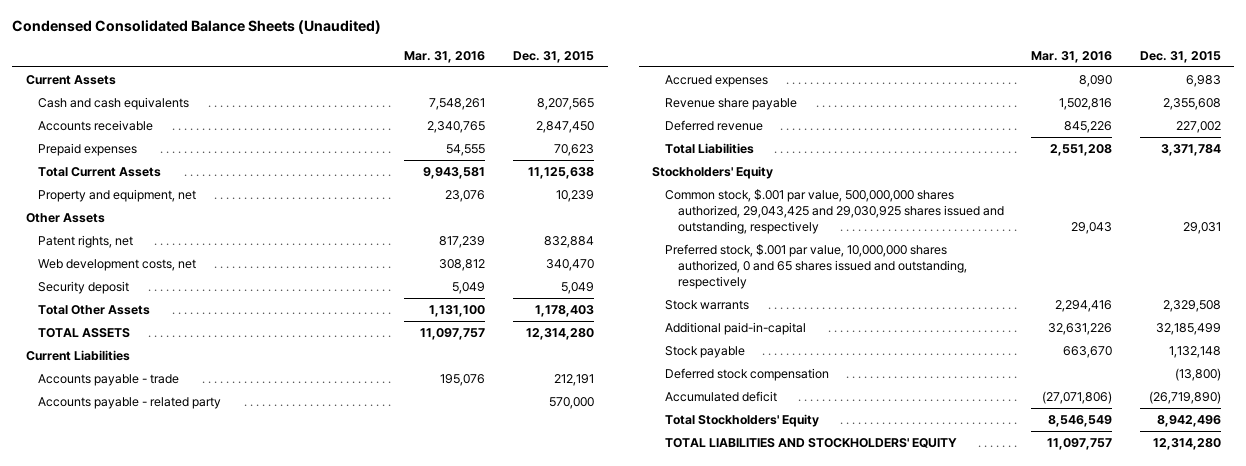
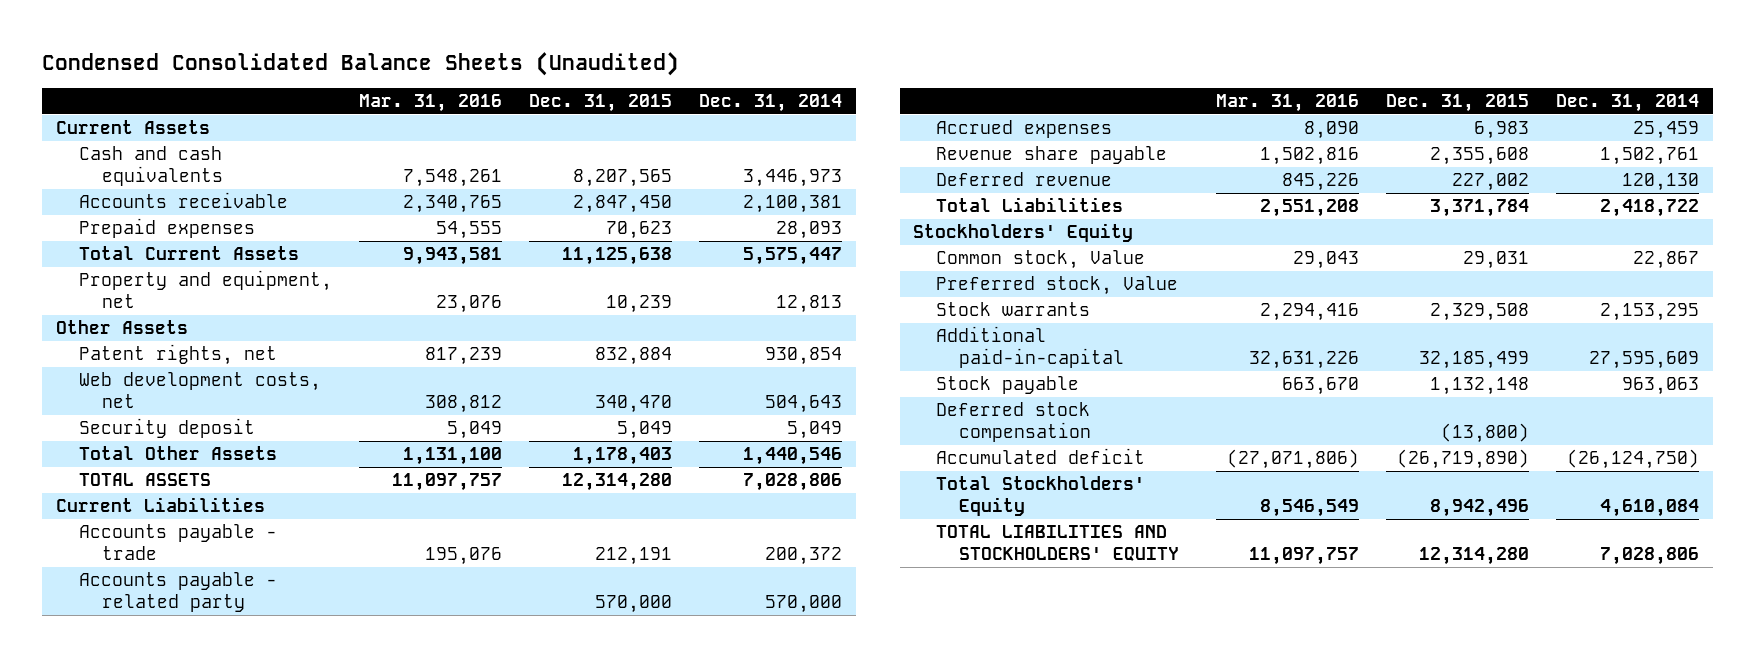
- | Mar. 31, 2016 | Dec. 31, 2015
+ | Mar. 31, 2016 | Dec. 31, 2015 | Dec. 31, 2014
- Common stock, $.001 par value, 500,000,000 shares authorized, 29,043,425 and 29,030,925 shares issued and outstanding, respectively | 29,043 | 29,031
- Preferred stock, $.001 par value, 10,000,000 shares authorized, 0 and 65 shares issued and outstanding, respectively
+ Common stock, Value | 29,043 | 29,031 | 22,867
+ Preferred stock, Value

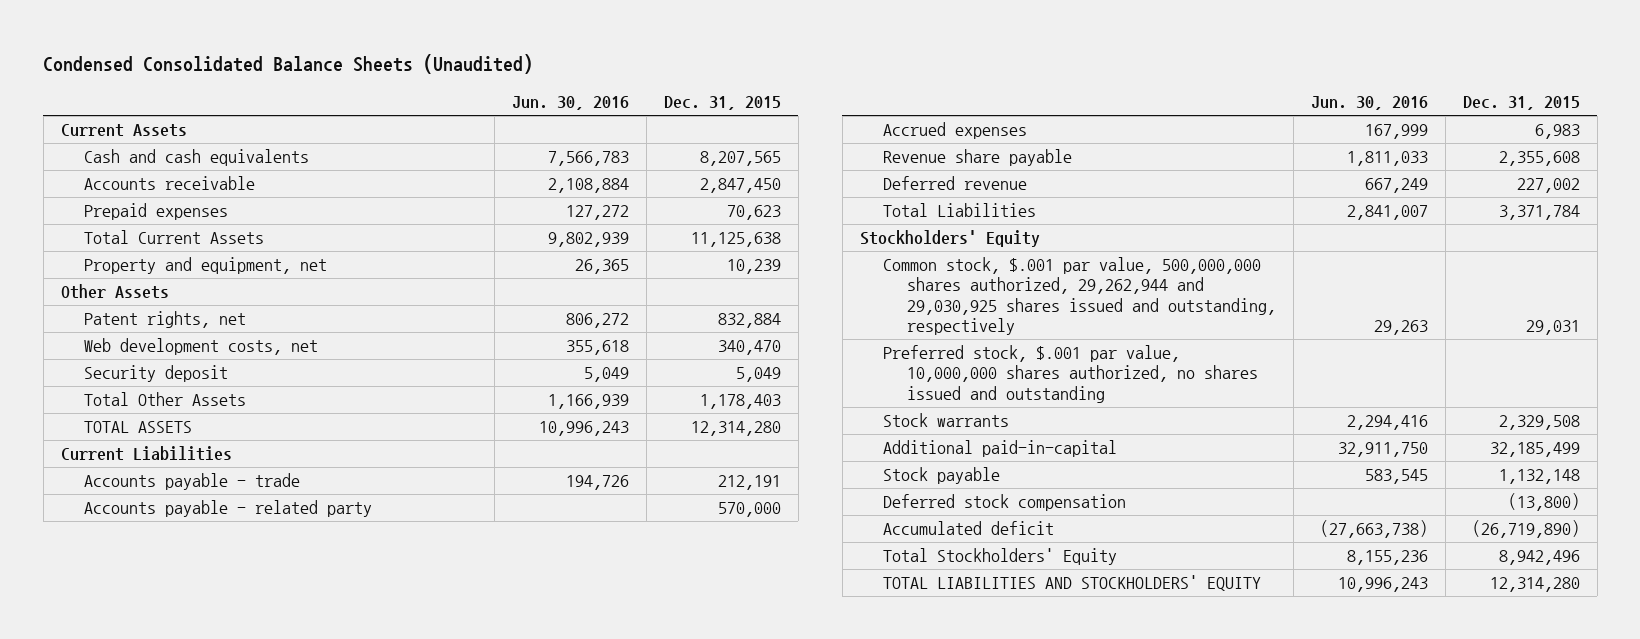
- | Mar. 31, 2016 | Dec. 31, 2015 | Dec. 31, 2014
+ | Jun. 30, 2016 | Dec. 31, 2015
- Common stock, Value | 29,043 | 29,031 | 22,867
- Preferred stock, Value
+ Common stock, $.001 par value, 500,000,000 shares authorized, 29,262,944 and 29,030,925 shares issued and outstanding, respectively | 29,263 | 29,031
+ Preferred stock, $.001 par value, 10,000,000 shares authorized, no shares issued and outstanding

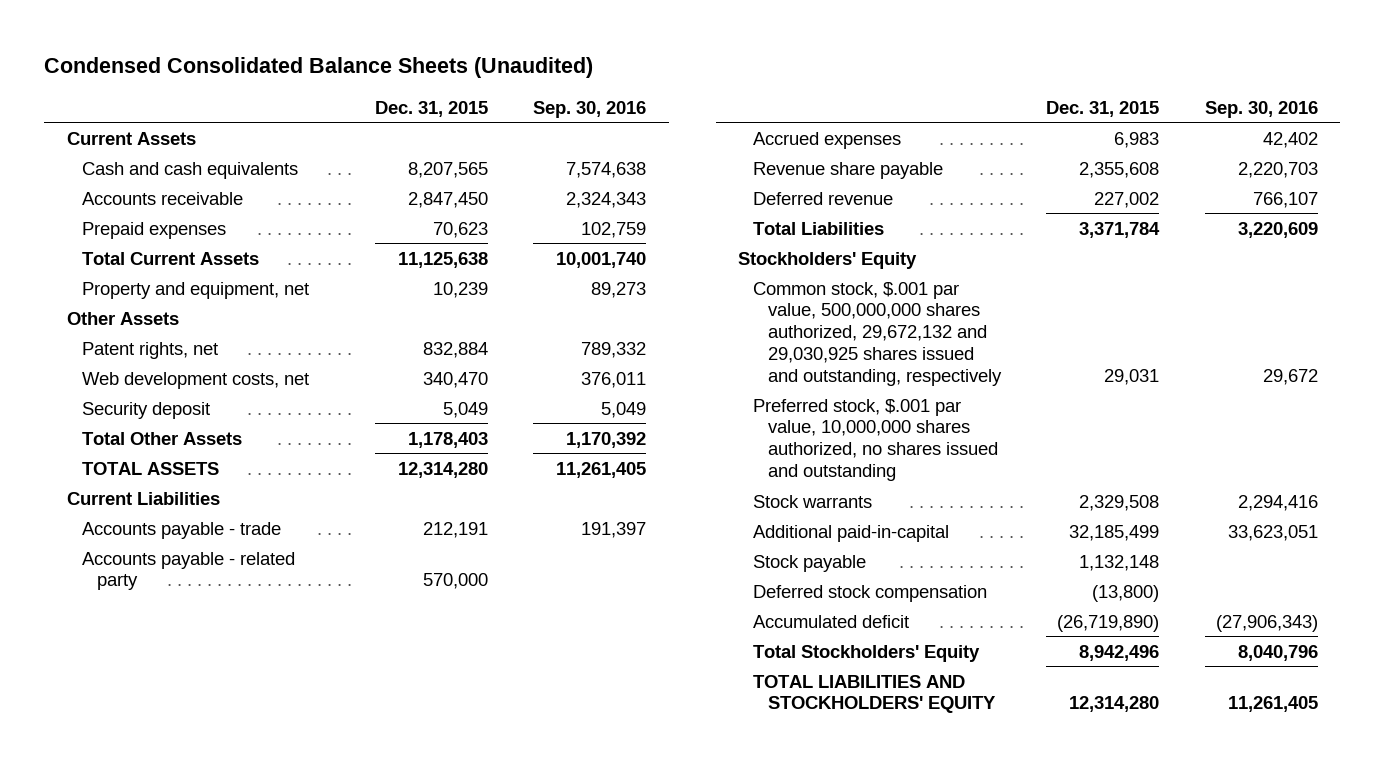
- | Jun. 30, 2016 | Dec. 31, 2015
+ | Dec. 31, 2015 | Sep. 30, 2016
- Common stock, $.001 par value, 500,000,000 shares authorized, 29,262,944 and 29,030,925 shares issued and outstanding, respectively | 29,263 | 29,031
+ Common stock, $.001 par value, 500,000,000 shares authorized, 29,672,132 and 29,030,925 shares issued and outstanding, respectively | 29,031 | 29,672

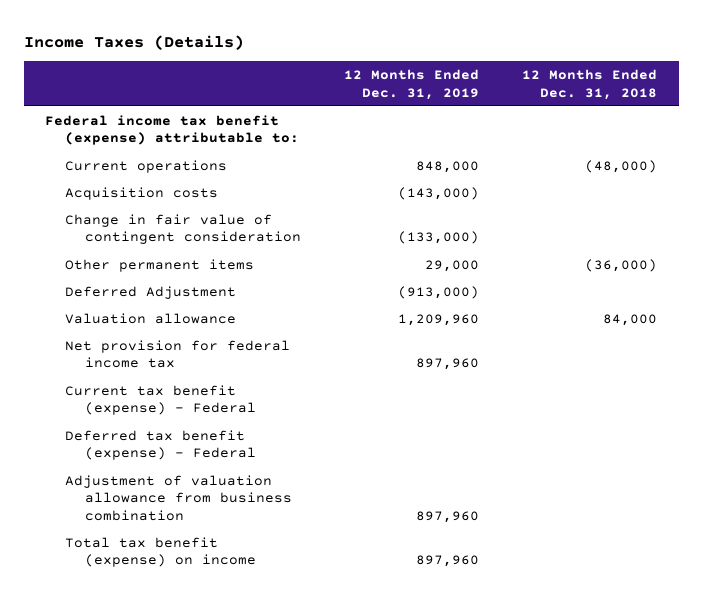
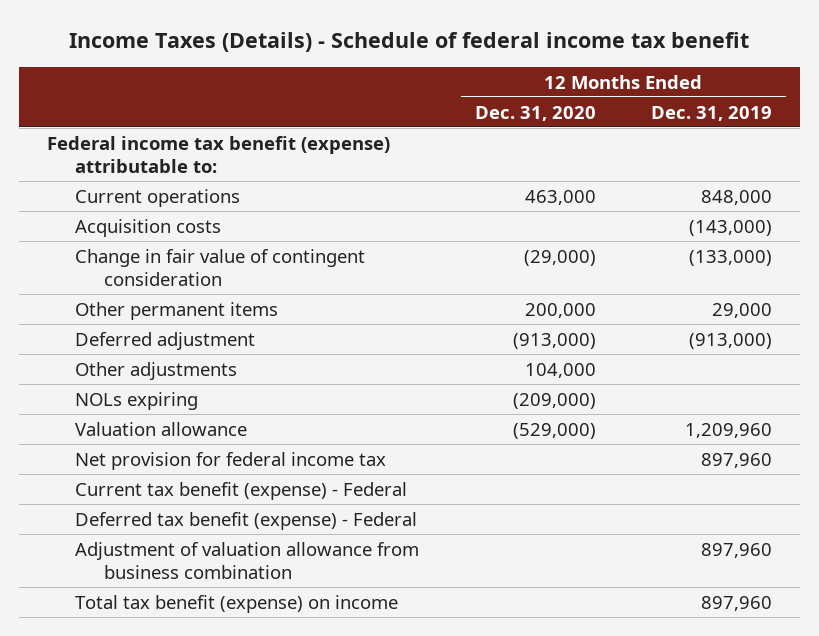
- Income Taxes (Details)
+ Income Taxes (Details) - Schedule of federal income tax benefit
- | 12 Months Ended Dec. 31, 2019 | 12 Months Ended Dec. 31, 2018
+ | 12 Months Ended Dec. 31, 2020 | 12 Months Ended Dec. 31, 2019
- Deferred Adjustment | (913,000) |
+ Deferred adjustment | (913,000) | (913,000)
+ Other adjustments | 104,000 |
+ NOLs expiring | (209,000) |

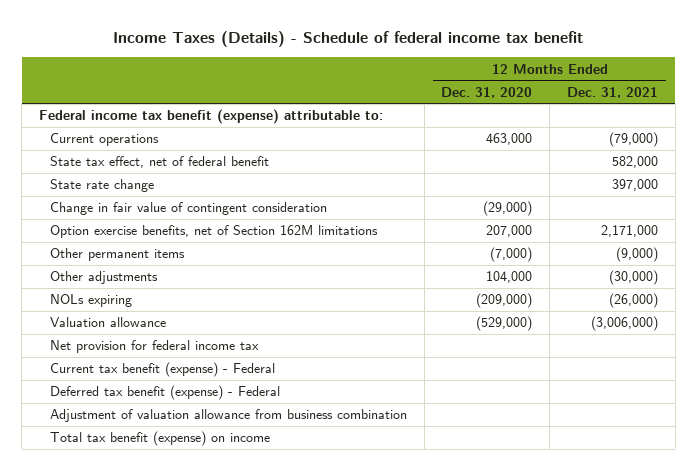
- | 12 Months Ended Dec. 31, 2020 | 12 Months Ended Dec. 31, 2019
+ | 12 Months Ended Dec. 31, 2020 | 12 Months Ended Dec. 31, 2021
- Acquisition costs | | (143,000)
+ State tax effect, net of federal benefit | | 582,000
+ State rate change | | 397,000
- Other permanent items | 200,000 | 29,000
- Deferred adjustment | (913,000) | (913,000)
+ Option exercise benefits, net of Section 162M limitations | 207,000 | 2,171,000
+ Other permanent items | (7,000) | (9,000)

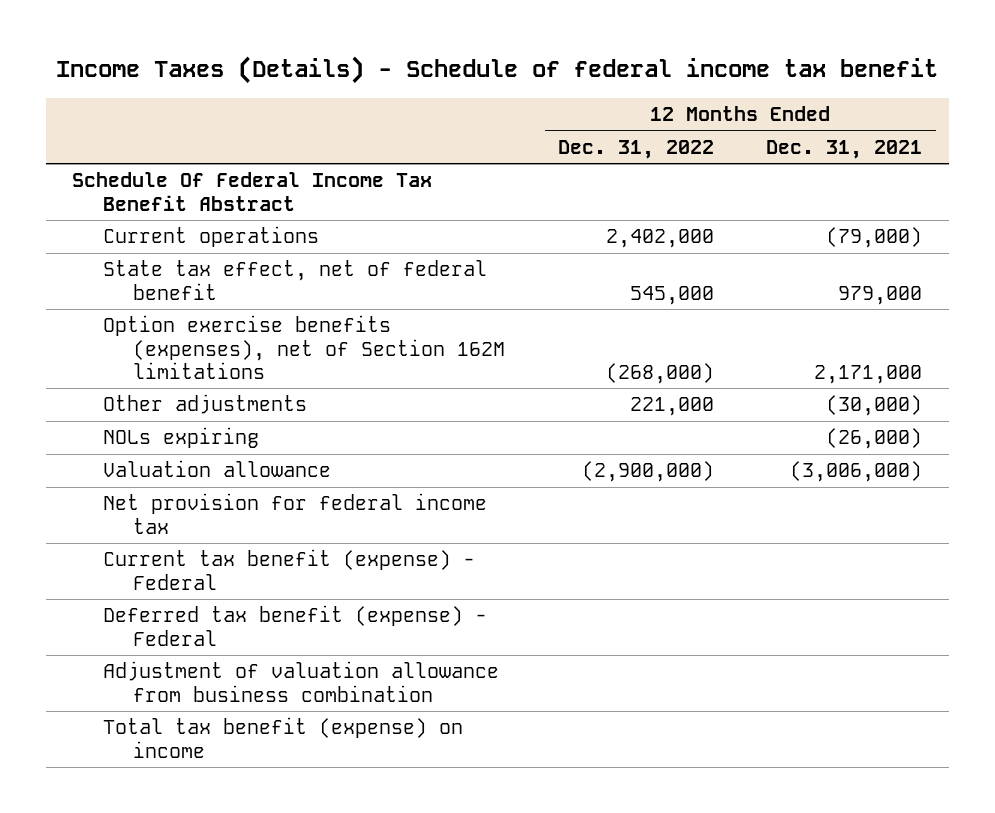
- | 12 Months Ended Dec. 31, 2020 | 12 Months Ended Dec. 31, 2021
+ | 12 Months Ended Dec. 31, 2022 | 12 Months Ended Dec. 31, 2021
- Federal income tax benefit (expense) attributable to:
+ Schedule Of Federal Income Tax Benefit Abstract
- State tax effect, net of federal benefit | | 582,000
- State rate change | | 397,000
- Change in fair value of contingent consideration | (29,000) |
- Option exercise benefits, net of Section 162M limitations | 207,000 | 2,171,000
- Other permanent items | (7,000) | (9,000)
+ State tax effect, net of federal benefit | 545,000 | 979,000
+ Option exercise benefits (expenses), net of Section 162M limitations | (268,000) | 2,171,000

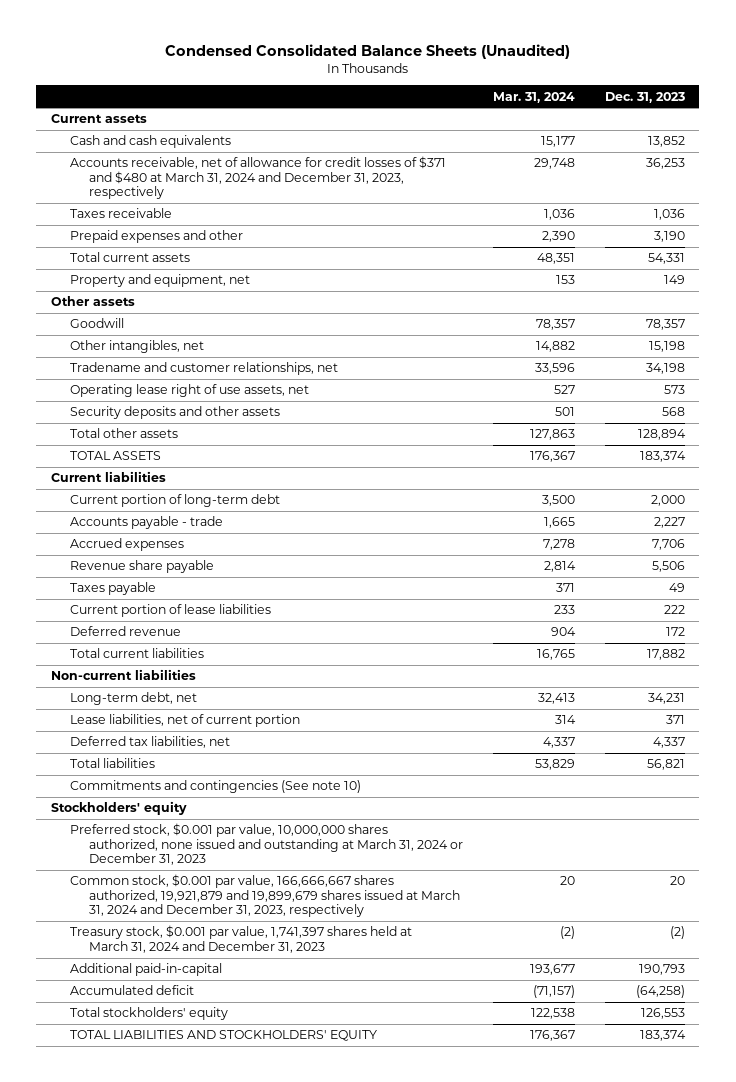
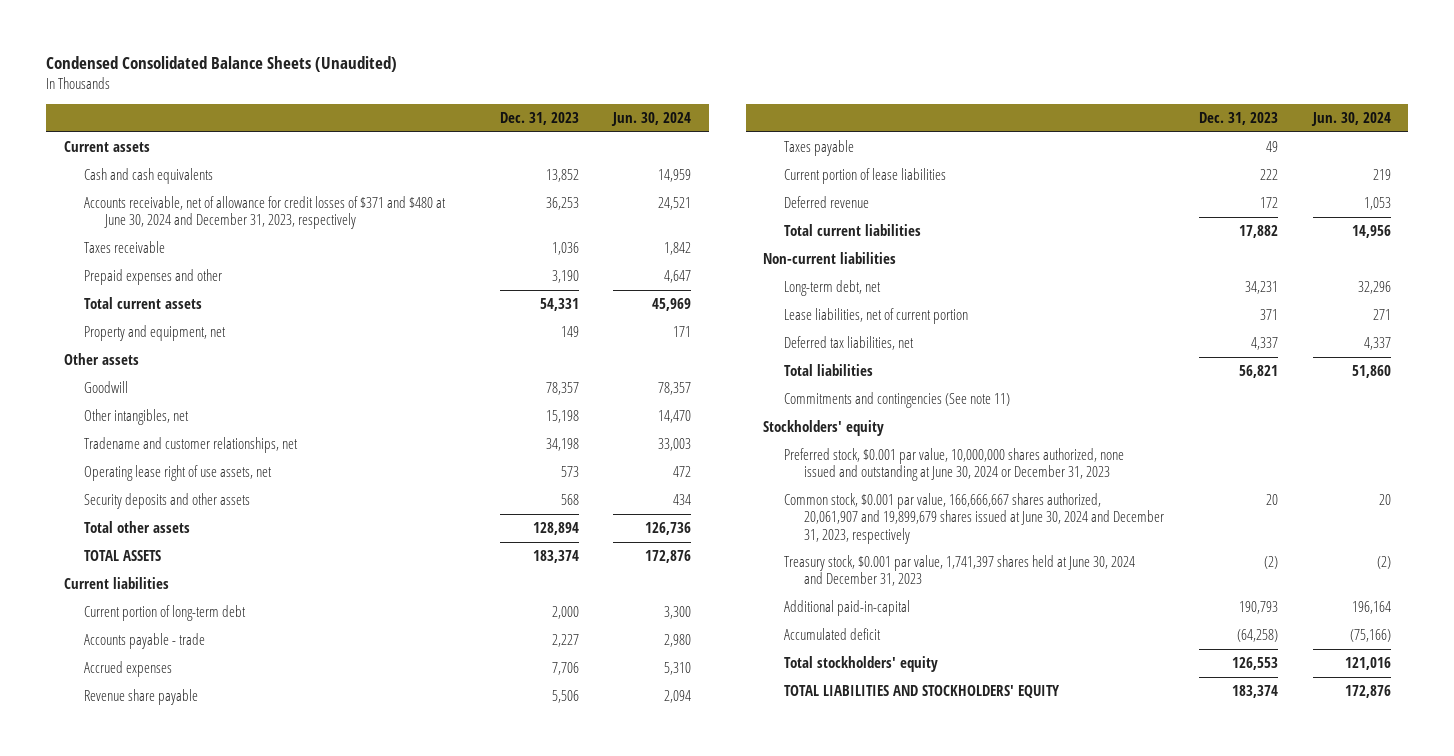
- | Mar. 31, 2024 | Dec. 31, 2023
+ | Dec. 31, 2023 | Jun. 30, 2024
- Accounts receivable, net of allowance for credit losses of $371 and $480 at March 31, 2024 and December 31, 2023, respectively | 29,748 | 36,253
+ Accounts receivable, net of allowance for credit losses of $371 and $480 at June 30, 2024 and December 31, 2023, respectively | 36,253 | 24,521
- Commitments and contingencies (See note 10)
+ Commitments and contingencies (See note 11)
- Preferred stock, $0.001 par value, 10,000,000 shares authorized, none issued and outstanding at March 31, 2024 or December 31, 2023
- Common stock, $0.001 par value, 166,666,667 shares authorized, 19,921,879 and 19,899,679 shares issued at March 31, 2024 and December 31, 2023, respectively | 20 | 20
- Treasury stock, $0.001 par value, 1,741,397 shares held at March 31, 2024 and December 31, 2023 | (2) | (2)
+ Preferred stock, $0.001 par value, 10,000,000 shares authorized, none issued and outstanding at June 30, 2024 or December 31, 2023
+ Common stock, $0.001 par value, 166,666,667 shares authorized, 20,061,907 and 19,899,679 shares issued at June 30, 2024 and December 31, 2023, respectively | 20 | 20
+ Treasury stock, $0.001 par value, 1,741,397 shares held at June 30, 2024 and December 31, 2023 | (2) | (2)

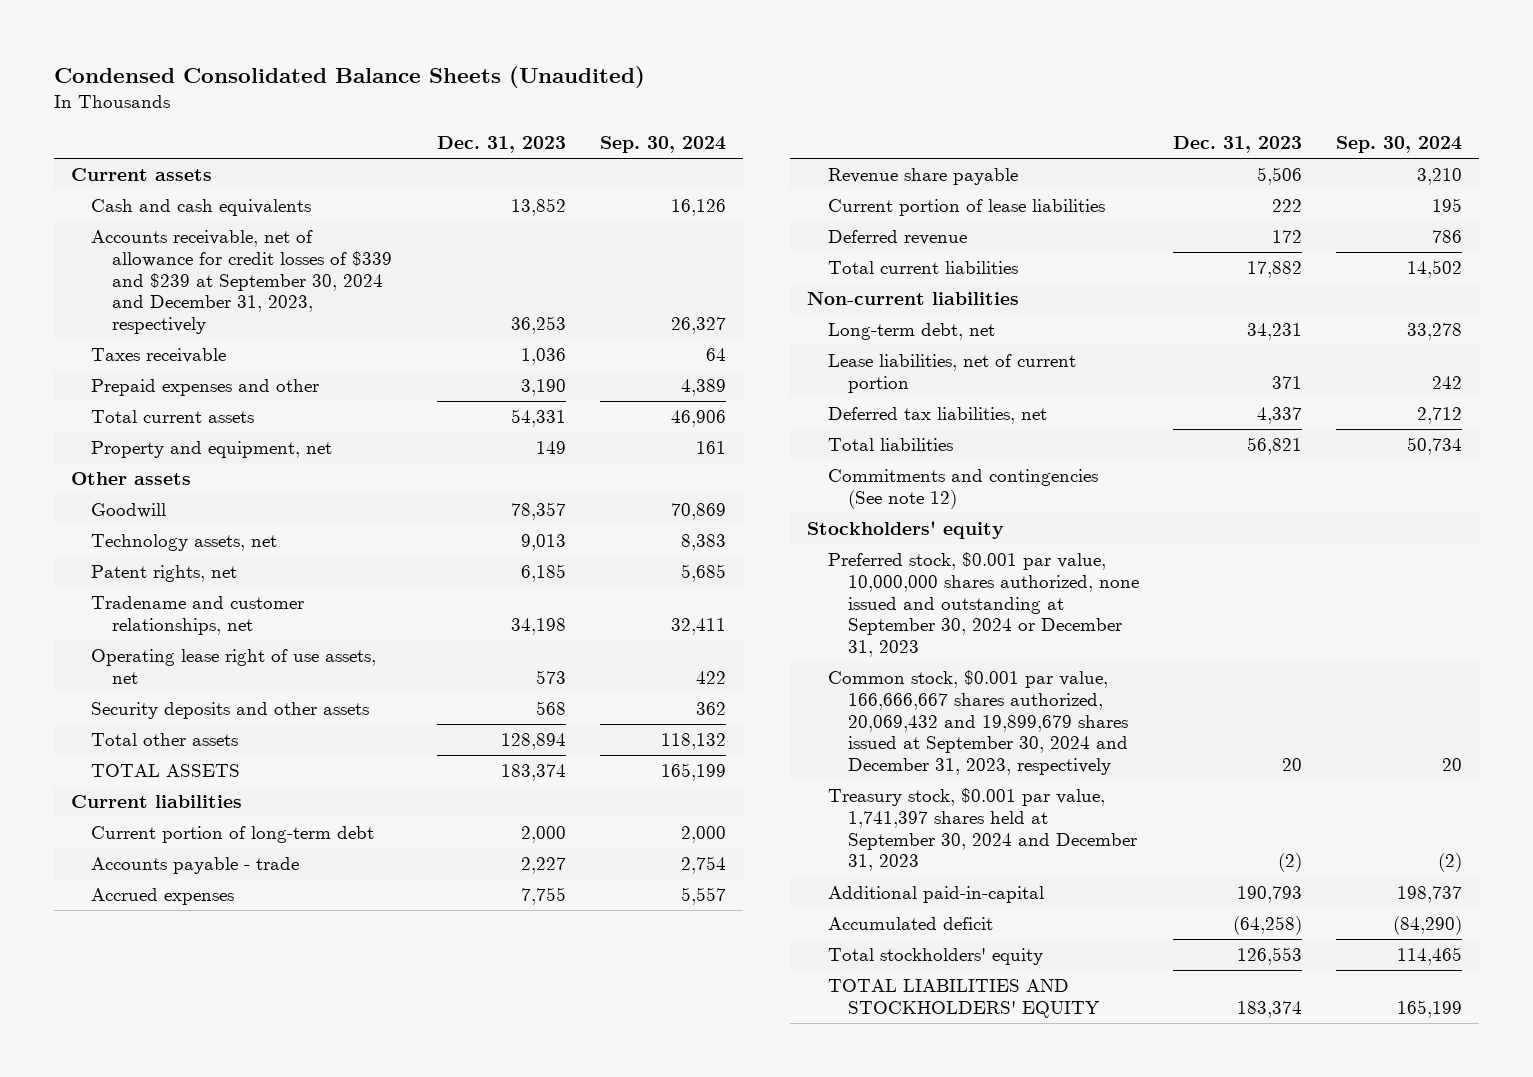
- | Dec. 31, 2023 | Jun. 30, 2024
+ | Dec. 31, 2023 | Sep. 30, 2024
- Accounts receivable, net of allowance for credit losses of $371 and $480 at June 30, 2024 and December 31, 2023, respectively | 36,253 | 24,521
+ Accounts receivable, net of allowance for credit losses of $339 and $239 at September 30, 2024 and December 31, 2023, respectively | 36,253 | 26,327
- Other intangibles, net | 15,198 | 14,470
+ Technology assets, net | 9,013 | 8,383
+ Patent rights, net | 6,185 | 5,685
- Accrued expenses | 7,706 | 5,310
+ Accrued expenses | 7,755 | 5,557
- Taxes payable | 49 |
- Commitments and contingencies (See note 11)
+ Commitments and contingencies (See note 12)
- Preferred stock, $0.001 par value, 10,000,000 shares authorized, none issued and outstanding at June 30, 2024 or December 31, 2023
- Common stock, $0.001 par value, 166,666,667 shares authorized, 20,061,907 and 19,899,679 shares issued at June 30, 2024 and December 31, 2023, respectively | 20 | 20
- Treasury stock, $0.001 par value, 1,741,397 shares held at June 30, 2024 and December 31, 2023 | (2) | (2)
+ Preferred stock, $0.001 par value, 10,000,000 shares authorized, none issued and outstanding at September 30, 2024 or December 31, 2023
+ Common stock, $0.001 par value, 166,666,667 shares authorized, 20,069,432 and 19,899,679 shares issued at September 30, 2024 and December 31, 2023, respectively | 20 | 20
+ Treasury stock, $0.001 par value, 1,741,397 shares held at September 30, 2024 and December 31, 2023 | (2) | (2)

